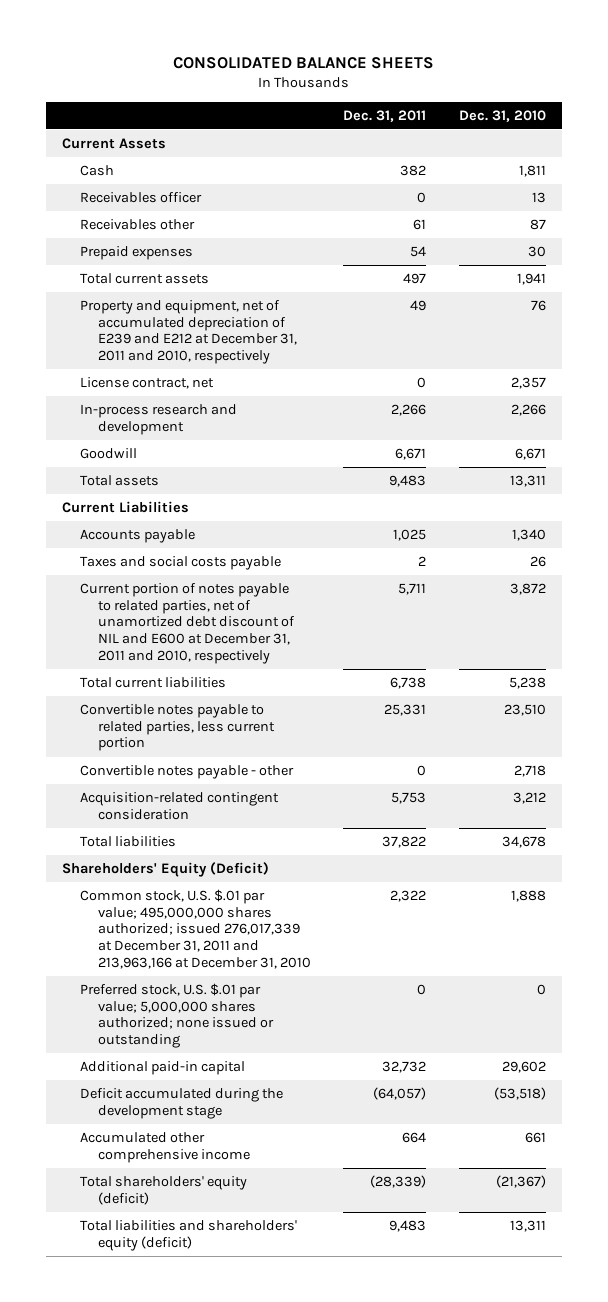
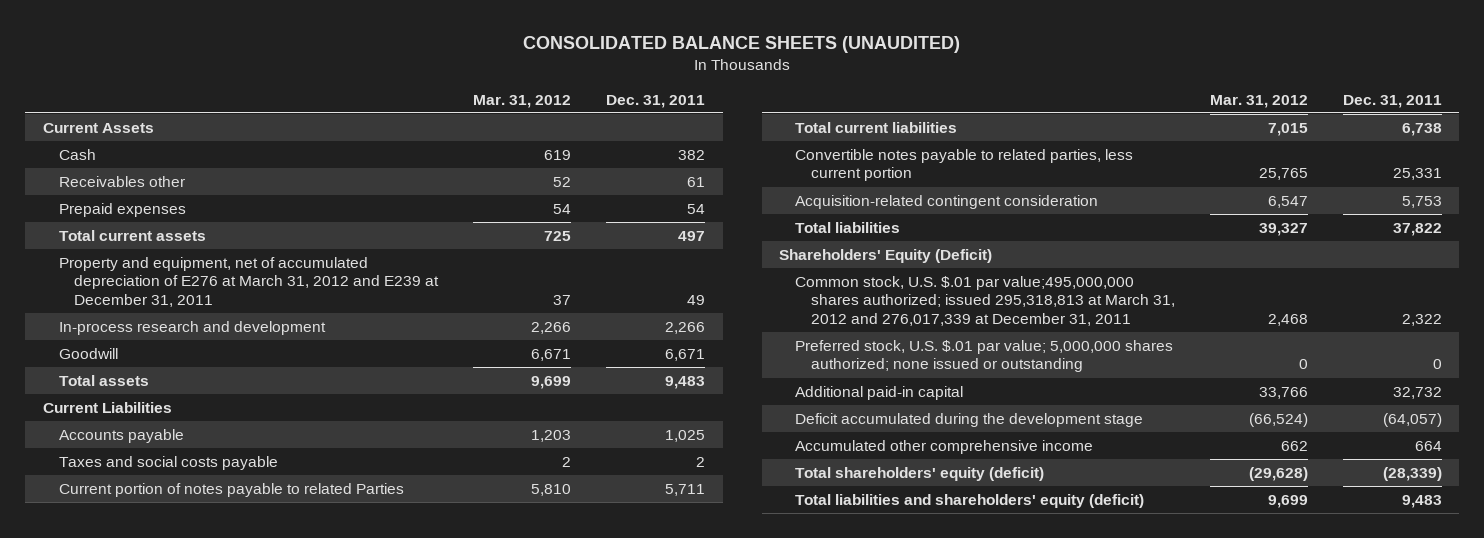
- CONSOLIDATED BALANCE SHEETS
+ CONSOLIDATED BALANCE SHEETS (UNAUDITED)
- | Dec. 31, 2011 | Dec. 31, 2010
+ | Mar. 31, 2012 | Dec. 31, 2011
- Receivables officer | 0 | 13
- Property and equipment, net of accumulated depreciation of E239 and E212 at December 31, 2011 and 2010, respectively | 49 | 76
- License contract, net | 0 | 2,357
+ Property and equipment, net of accumulated depreciation of E276 at March 31, 2012 and E239 at December 31, 2011 | 37 | 49
- Current portion of notes payable to related parties, net of unamortized debt discount of NIL and E600 at December 31, 2011 and 2010, respectively | 5,711 | 3,872
+ Current portion of notes payable to related Parties | 5,810 | 5,711
- Convertible notes payable - other | 0 | 2,718
- Common stock, U.S. $.01 par value; 495,000,000 shares authorized; issued 276,017,339 at December 31, 2011 and 213,963,166 at December 31, 2010 | 2,322 | 1,888
+ Common stock, U.S. $.01 par value;495,000,000 shares authorized; issued 295,318,813 at March 31, 2012 and 276,017,339 at December 31, 2011 | 2,468 | 2,322

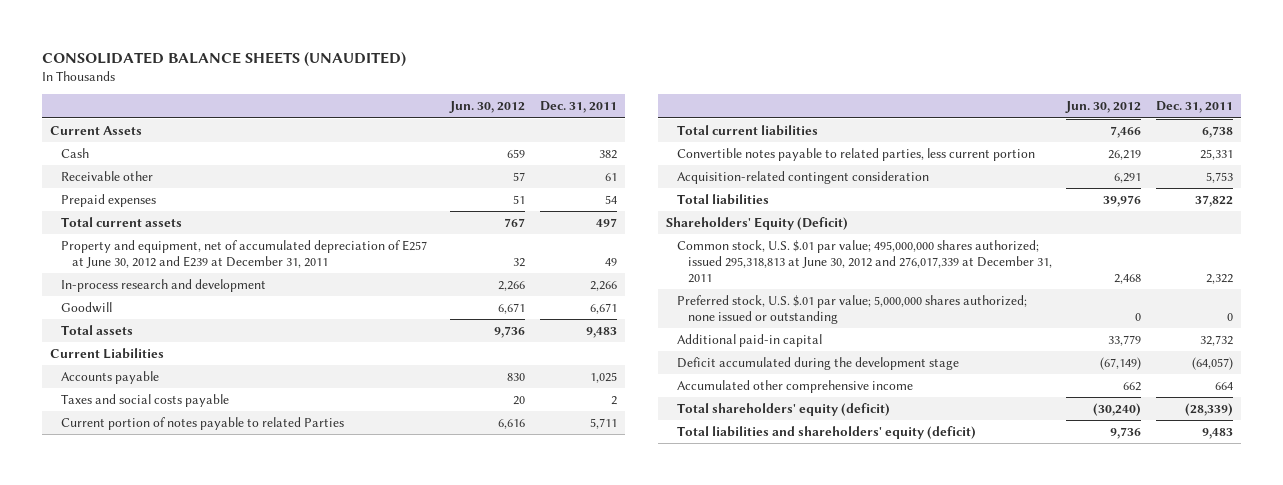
- | Mar. 31, 2012 | Dec. 31, 2011
+ | Jun. 30, 2012 | Dec. 31, 2011
- Receivables other | 52 | 61
+ Receivable other | 57 | 61
- Property and equipment, net of accumulated depreciation of E276 at March 31, 2012 and E239 at December 31, 2011 | 37 | 49
+ Property and equipment, net of accumulated depreciation of E257 at June 30, 2012 and E239 at December 31, 2011 | 32 | 49
- Common stock, U.S. $.01 par value;495,000,000 shares authorized; issued 295,318,813 at March 31, 2012 and 276,017,339 at December 31, 2011 | 2,468 | 2,322
+ Common stock, U.S. $.01 par value; 495,000,000 shares authorized; issued 295,318,813 at June 30, 2012 and 276,017,339 at December 31, 2011 | 2,468 | 2,322

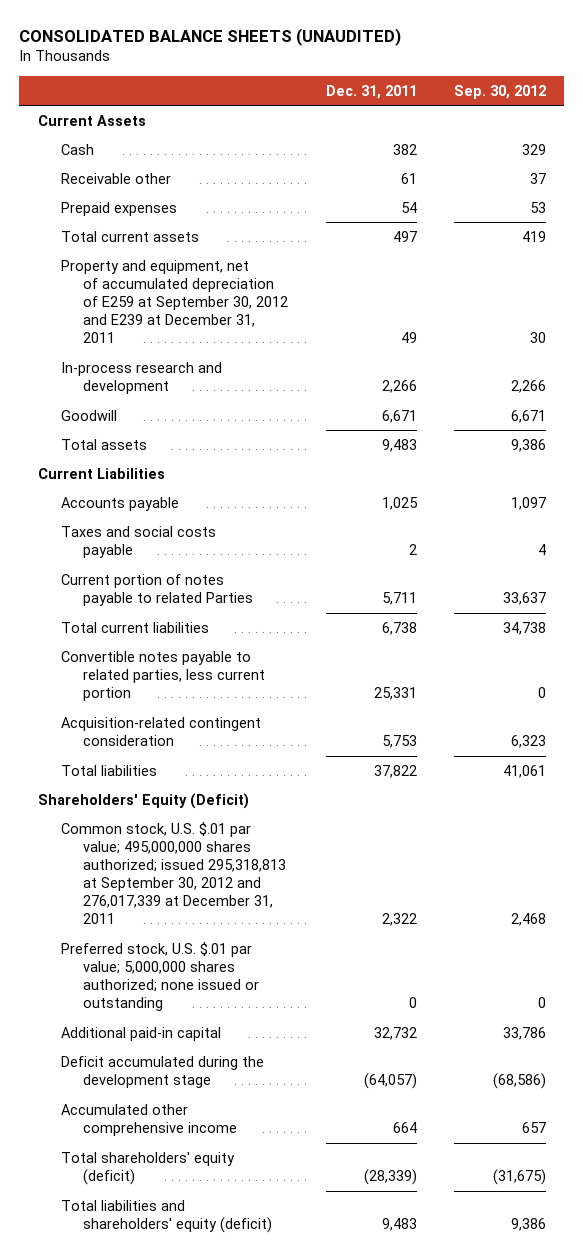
- | Jun. 30, 2012 | Dec. 31, 2011
+ | Dec. 31, 2011 | Sep. 30, 2012
- Property and equipment, net of accumulated depreciation of E257 at June 30, 2012 and E239 at December 31, 2011 | 32 | 49
+ Property and equipment, net of accumulated depreciation of E259 at September 30, 2012 and E239 at December 31, 2011 | 49 | 30
- Common stock, U.S. $.01 par value; 495,000,000 shares authorized; issued 295,318,813 at June 30, 2012 and 276,017,339 at December 31, 2011 | 2,468 | 2,322
+ Common stock, U.S. $.01 par value; 495,000,000 shares authorized; issued 295,318,813 at September 30, 2012 and 276,017,339 at December 31, 2011 | 2,322 | 2,468

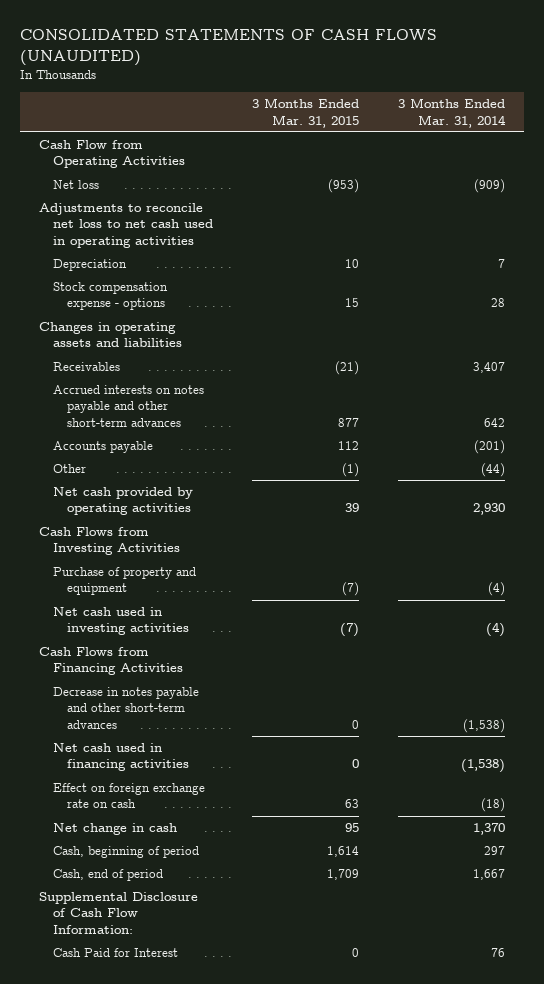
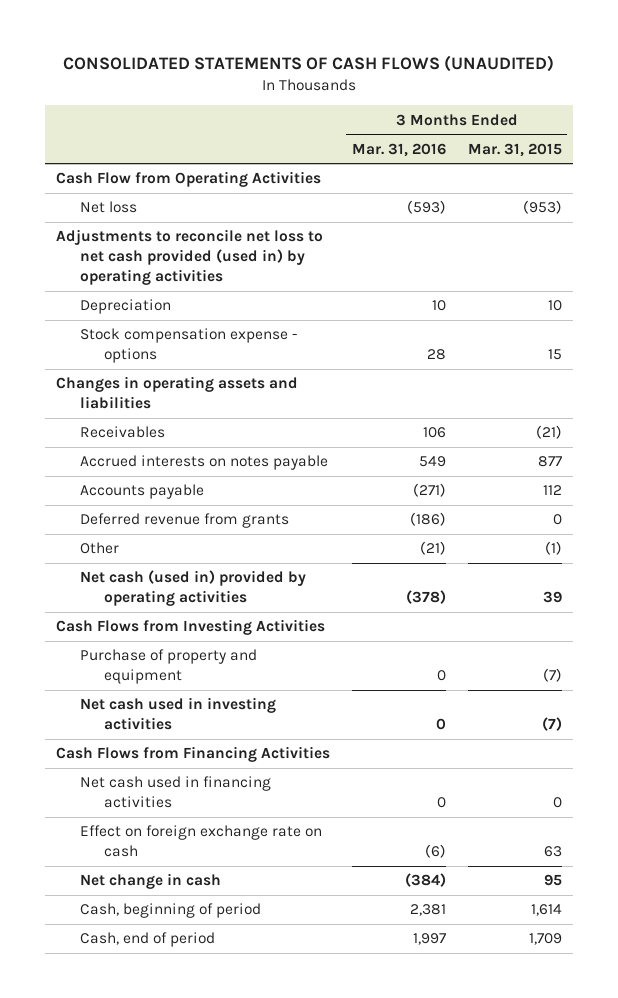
- | 3 Months Ended Mar. 31, 2015 | 3 Months Ended Mar. 31, 2014
+ | 3 Months Ended Mar. 31, 2016 | 3 Months Ended Mar. 31, 2015
- Adjustments to reconcile net loss to net cash used in operating activities
+ Adjustments to reconcile net loss to net cash provided (used in) by operating activities
- Accrued interests on notes payable and other short-term advances | 877 | 642
+ Accrued interests on notes payable | 549 | 877
+ Deferred revenue from grants | (186) | 0
- Net cash provided by operating activities | 39 | 2,930
+ Net cash (used in) provided by operating activities | (378) | 39
- Decrease in notes payable and other short-term advances | 0 | (1,538)
- Supplemental Disclosure of Cash Flow Information:
- Cash Paid for Interest | 0 | 76

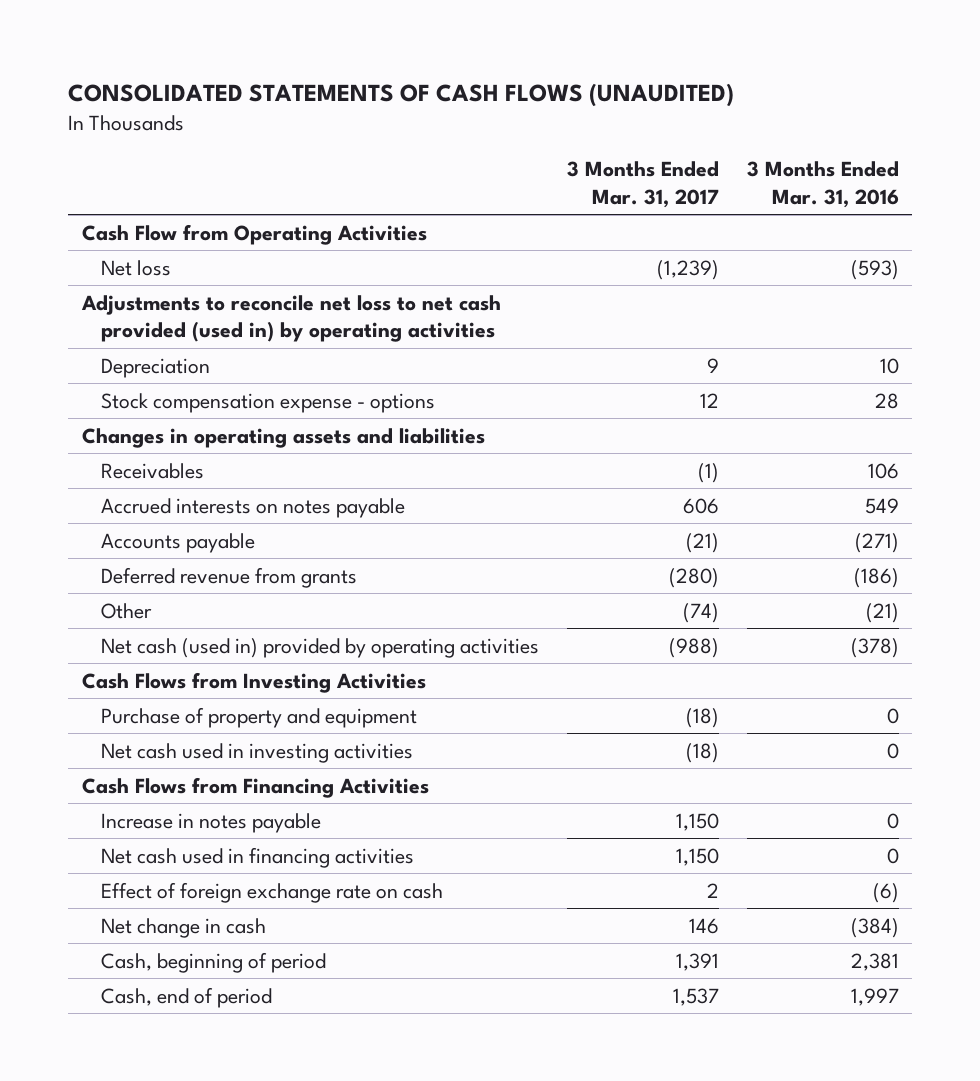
- | 3 Months Ended Mar. 31, 2016 | 3 Months Ended Mar. 31, 2015
+ | 3 Months Ended Mar. 31, 2017 | 3 Months Ended Mar. 31, 2016
+ Increase in notes payable | 1,150 | 0
- Effect on foreign exchange rate on cash | (6) | 63
+ Effect of foreign exchange rate on cash | 2 | (6)

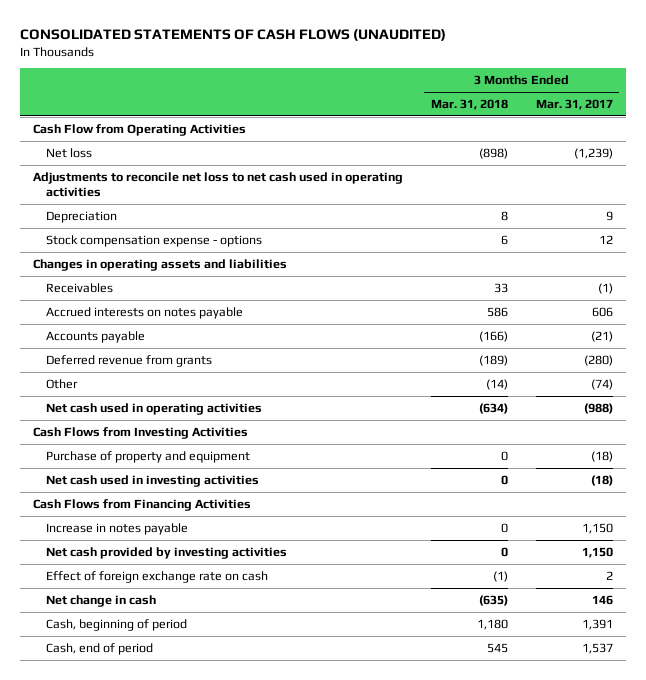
- | 3 Months Ended Mar. 31, 2017 | 3 Months Ended Mar. 31, 2016
+ | 3 Months Ended Mar. 31, 2018 | 3 Months Ended Mar. 31, 2017
- Adjustments to reconcile net loss to net cash provided (used in) by operating activities
+ Adjustments to reconcile net loss to net cash used in operating activities
- Net cash (used in) provided by operating activities | (988) | (378)
+ Net cash used in operating activities | (634) | (988)
- Net cash used in financing activities | 1,150 | 0
+ Net cash provided by investing activities | 0 | 1,150

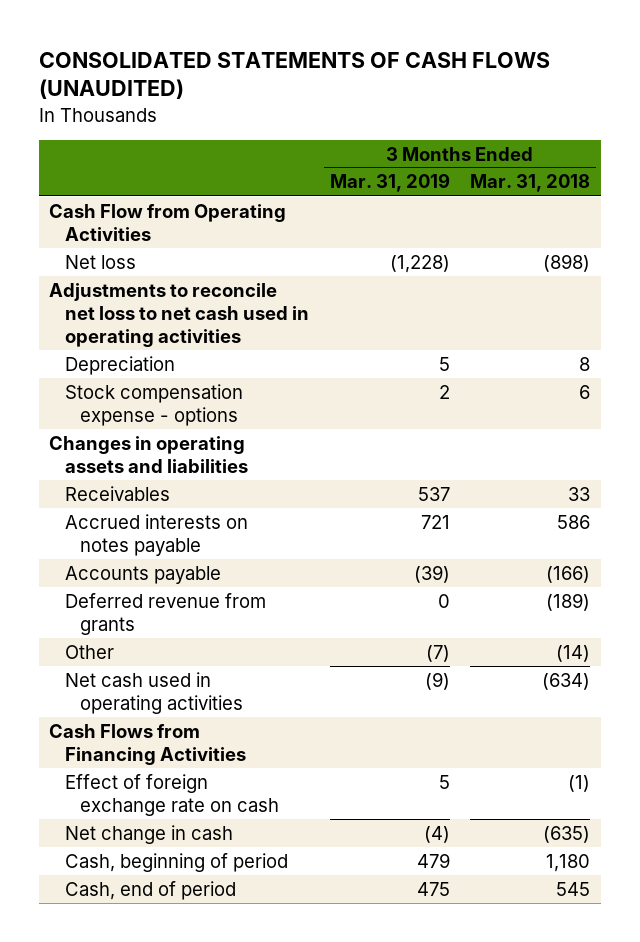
- | 3 Months Ended Mar. 31, 2018 | 3 Months Ended Mar. 31, 2017
+ | 3 Months Ended Mar. 31, 2019 | 3 Months Ended Mar. 31, 2018
- Cash Flows from Investing Activities
- Purchase of property and equipment | 0 | (18)
- Net cash used in investing activities | 0 | (18)
- Increase in notes payable | 0 | 1,150
- Net cash provided by investing activities | 0 | 1,150

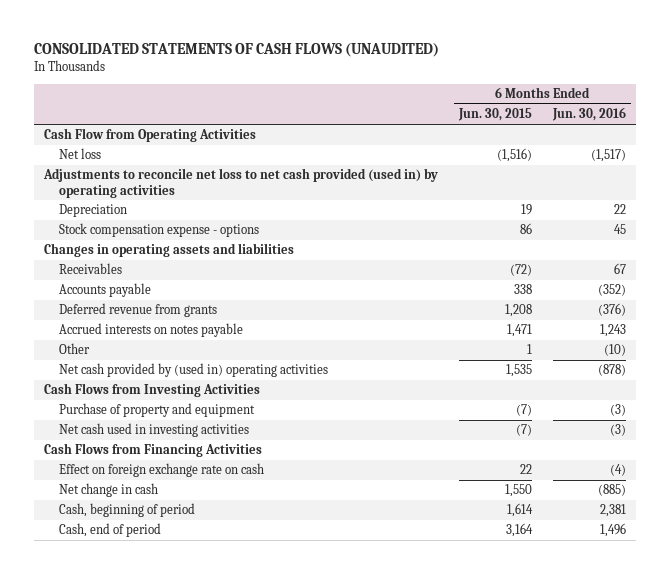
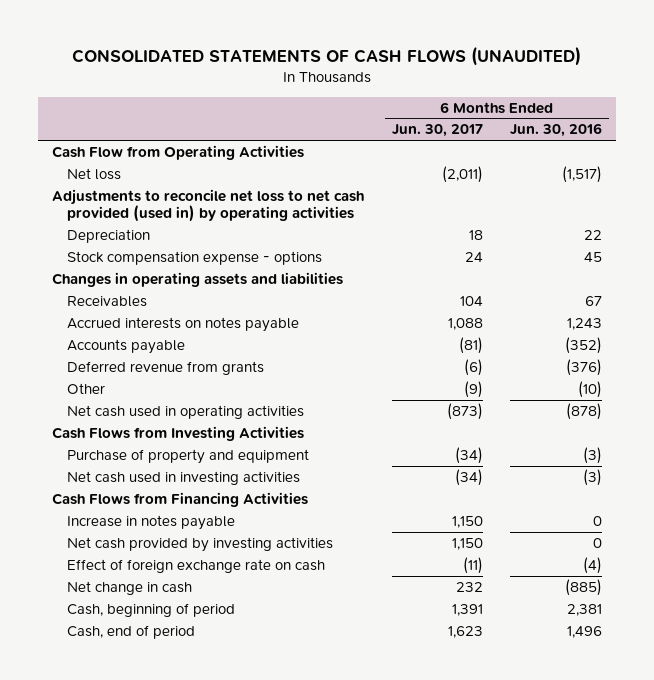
- | 6 Months Ended Jun. 30, 2015 | 6 Months Ended Jun. 30, 2016
+ | 6 Months Ended Jun. 30, 2017 | 6 Months Ended Jun. 30, 2016
moved up: Accrued interests on notes payable | 1,088 | 1,243
- Net cash provided by (used in) operating activities | 1,535 | (878)
+ Net cash used in operating activities | (873) | (878)
- Effect on foreign exchange rate on cash | 22 | (4)
+ Increase in notes payable | 1,150 | 0
+ Net cash provided by investing activities | 1,150 | 0
+ Effect of foreign exchange rate on cash | (11) | (4)

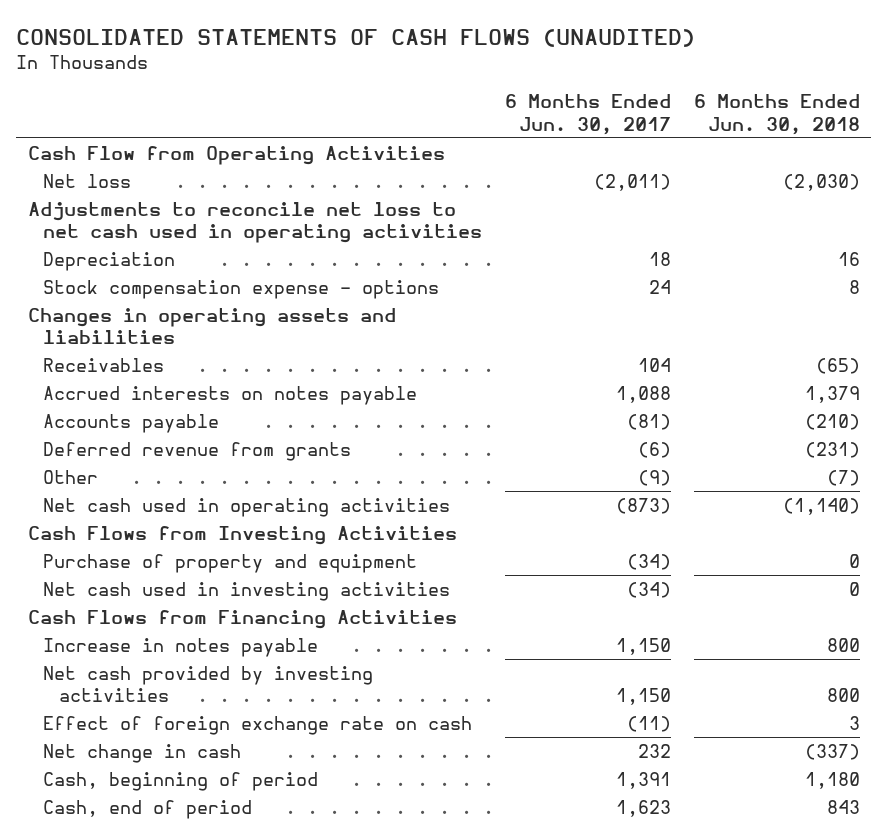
- | 6 Months Ended Jun. 30, 2017 | 6 Months Ended Jun. 30, 2016
+ | 6 Months Ended Jun. 30, 2017 | 6 Months Ended Jun. 30, 2018
- Adjustments to reconcile net loss to net cash provided (used in) by operating activities
+ Adjustments to reconcile net loss to net cash used in operating activities

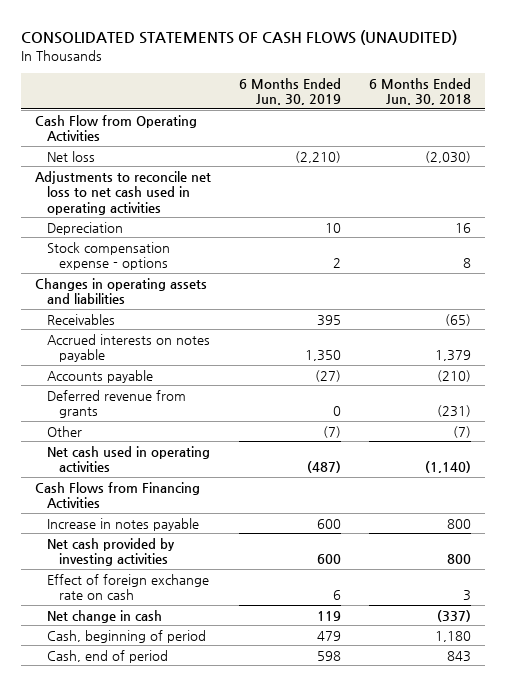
- | 6 Months Ended Jun. 30, 2017 | 6 Months Ended Jun. 30, 2018
+ | 6 Months Ended Jun. 30, 2019 | 6 Months Ended Jun. 30, 2018
- Cash Flows from Investing Activities
- Purchase of property and equipment | (34) | 0
- Net cash used in investing activities | (34) | 0

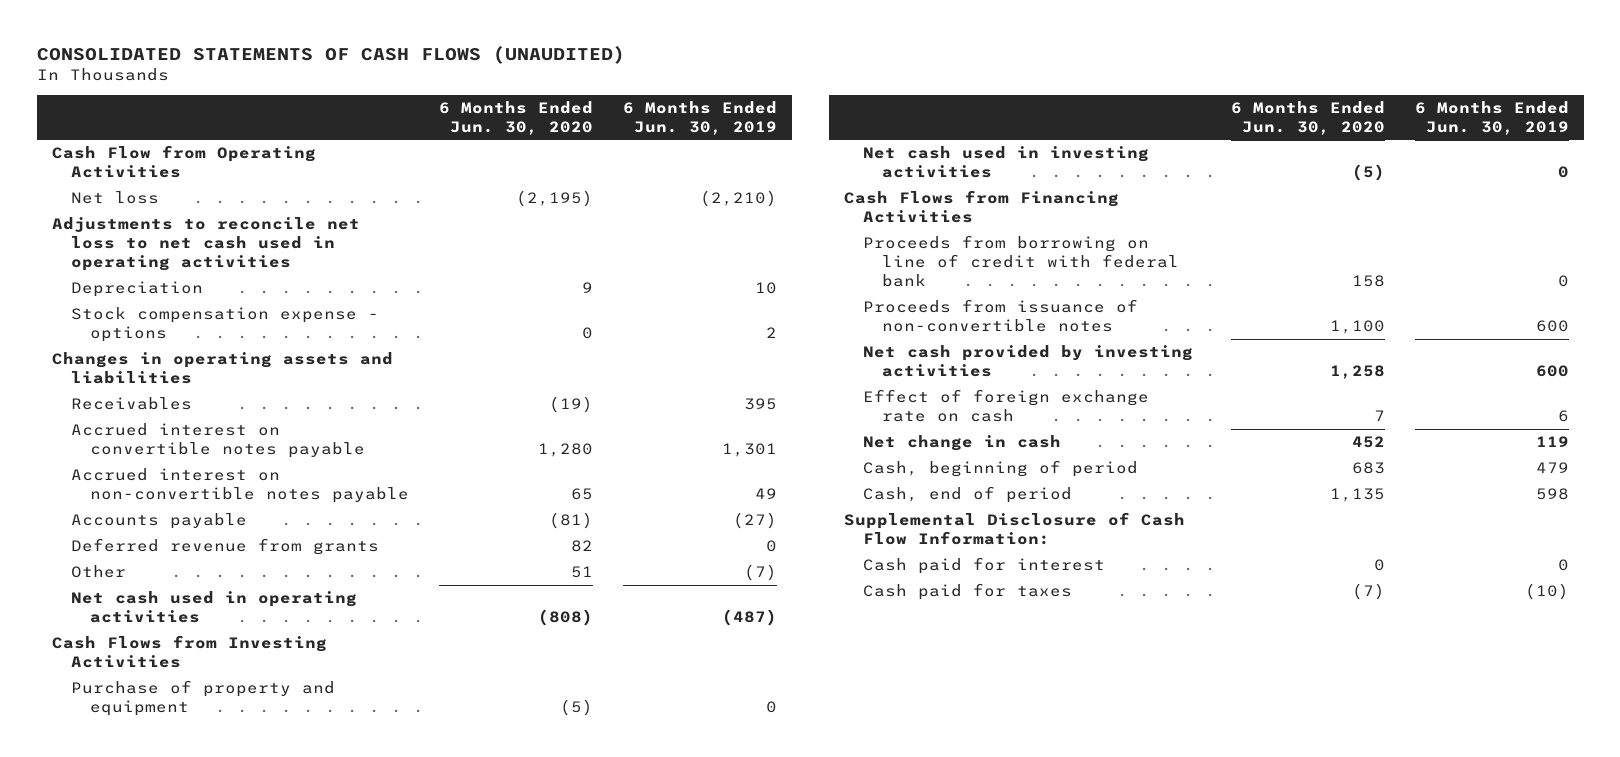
- | 6 Months Ended Jun. 30, 2019 | 6 Months Ended Jun. 30, 2018
+ | 6 Months Ended Jun. 30, 2020 | 6 Months Ended Jun. 30, 2019
- Accrued interests on notes payable | 1,350 | 1,379
+ Accrued interest on convertible notes payable | 1,280 | 1,301
+ Accrued interest on non-convertible notes payable | 65 | 49
+ Cash Flows from Investing Activities
+ Purchase of property and equipment | (5) | 0
+ Net cash used in investing activities | (5) | 0
- Increase in notes payable | 600 | 800
+ Proceeds from borrowing on line of credit with federal bank | 158 | 0
+ Proceeds from issuance of non-convertible notes | 1,100 | 600
+ Supplemental Disclosure of Cash Flow Information:
+ Cash paid for interest | 0 | 0
+ Cash paid for taxes | (7) | (10)

